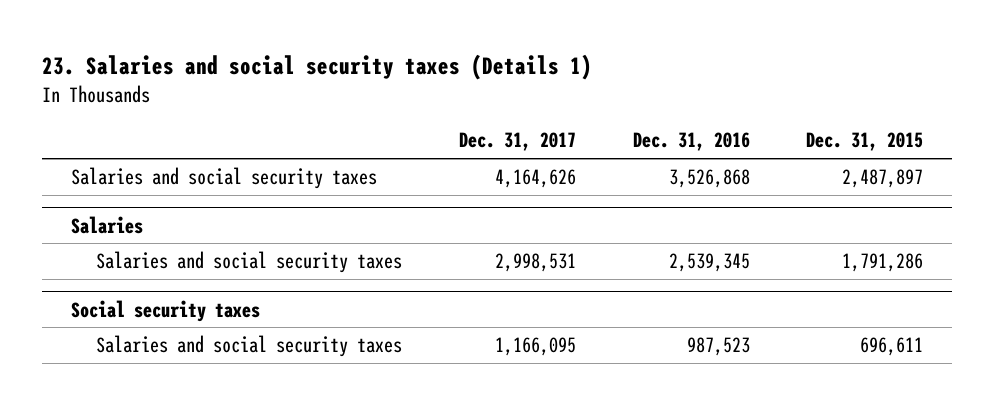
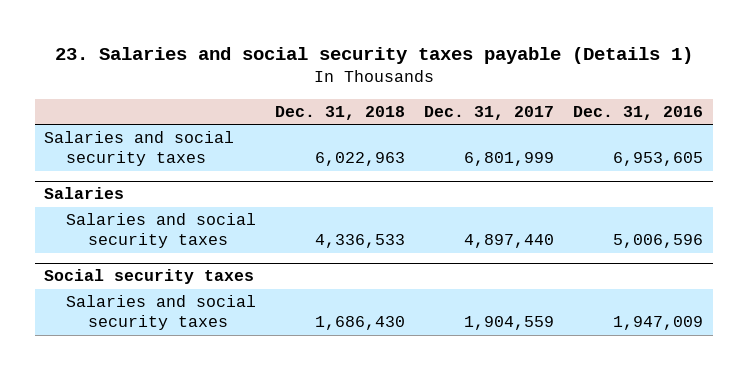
- 23. Salaries and social security taxes (Details 1)
+ 23. Salaries and social security taxes payable (Details 1)
- | Dec. 31, 2017 | Dec. 31, 2016 | Dec. 31, 2015
+ | Dec. 31, 2018 | Dec. 31, 2017 | Dec. 31, 2016
- Salaries and social security taxes | 4,164,626 | 3,526,868 | 2,487,897
+ Salaries and social security taxes | 6,022,963 | 6,801,999 | 6,953,605
@ Salaries
- Salaries and social security taxes | 2,998,531 | 2,539,345 | 1,791,286
+ Salaries and social security taxes | 4,336,533 | 4,897,440 | 5,006,596
@ Social security taxes
- Salaries and social security taxes | 1,166,095 | 987,523 | 696,611
+ Salaries and social security taxes | 1,686,430 | 1,904,559 | 1,947,009

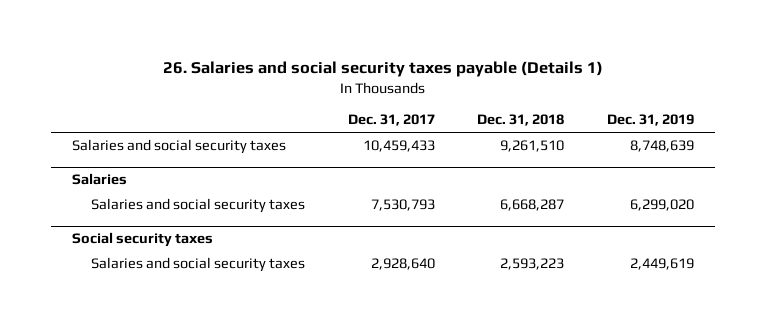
- 23. Salaries and social security taxes payable (Details 1)
+ 26. Salaries and social security taxes payable (Details 1)
- | Dec. 31, 2018 | Dec. 31, 2017 | Dec. 31, 2016
+ | Dec. 31, 2017 | Dec. 31, 2018 | Dec. 31, 2019
- Salaries and social security taxes | 6,022,963 | 6,801,999 | 6,953,605
+ Salaries and social security taxes | 10,459,433 | 9,261,510 | 8,748,639
@ Salaries
- Salaries and social security taxes | 4,336,533 | 4,897,440 | 5,006,596
+ Salaries and social security taxes | 7,530,793 | 6,668,287 | 6,299,020
@ Social security taxes
- Salaries and social security taxes | 1,686,430 | 1,904,559 | 1,947,009
+ Salaries and social security taxes | 2,928,640 | 2,593,223 | 2,449,619

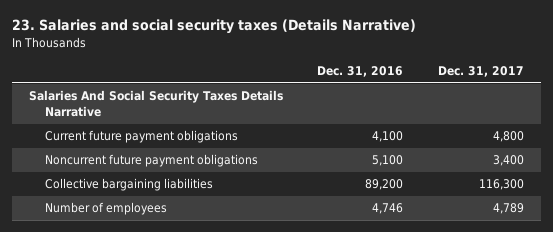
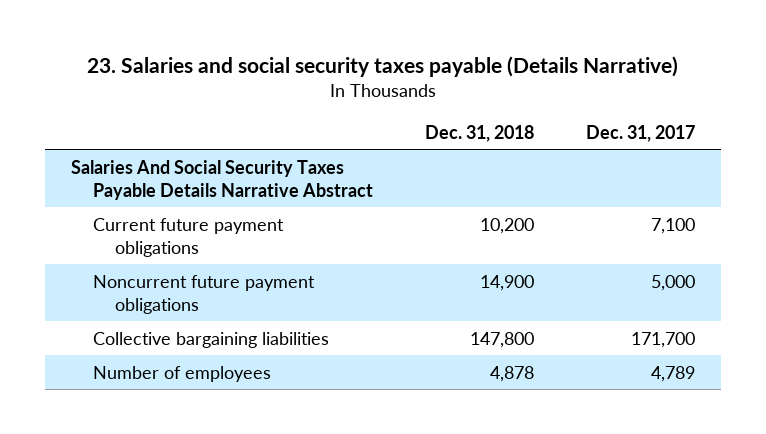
- 23. Salaries and social security taxes (Details Narrative)
+ 23. Salaries and social security taxes payable (Details Narrative)
- | Dec. 31, 2016 | Dec. 31, 2017
+ | Dec. 31, 2018 | Dec. 31, 2017
- Salaries And Social Security Taxes Details Narrative
- Current future payment obligations | 4,100 | 4,800
- Noncurrent future payment obligations | 5,100 | 3,400
- Collective bargaining liabilities | 89,200 | 116,300
+ Salaries And Social Security Taxes Payable Details Narrative Abstract
+ Current future payment obligations | 10,200 | 7,100
+ Noncurrent future payment obligations | 14,900 | 5,000
+ Collective bargaining liabilities | 147,800 | 171,700

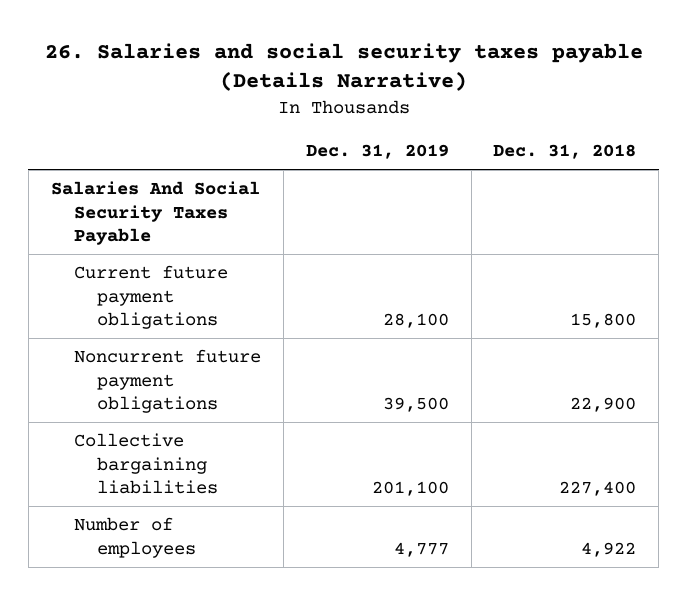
- 23. Salaries and social security taxes payable (Details Narrative)
+ 26. Salaries and social security taxes payable (Details Narrative)
- | Dec. 31, 2018 | Dec. 31, 2017
+ | Dec. 31, 2019 | Dec. 31, 2018
- Salaries And Social Security Taxes Payable Details Narrative Abstract
- Current future payment obligations | 10,200 | 7,100
- Noncurrent future payment obligations | 14,900 | 5,000
- Collective bargaining liabilities | 147,800 | 171,700
- Number of employees | 4,878 | 4,789
+ Salaries And Social Security Taxes Payable
+ Current future payment obligations | 28,100 | 15,800
+ Noncurrent future payment obligations | 39,500 | 22,900
+ Collective bargaining liabilities | 201,100 | 227,400
+ Number of employees | 4,777 | 4,922

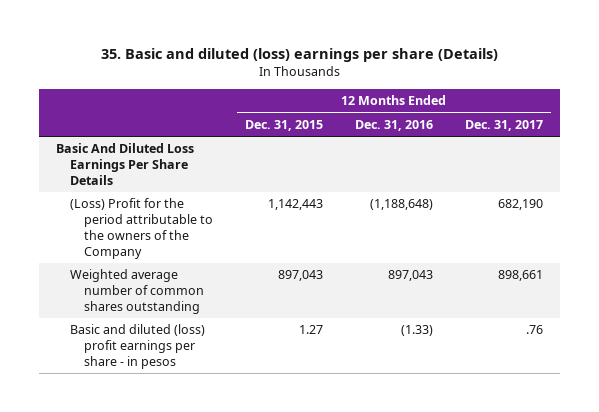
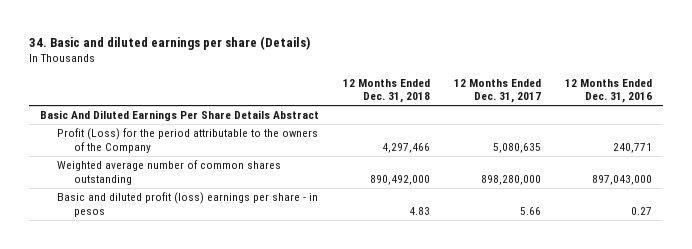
- 35. Basic and diluted (loss) earnings per share (Details)
+ 34. Basic and diluted earnings per share (Details)
- | 12 Months Ended Dec. 31, 2015 | 12 Months Ended Dec. 31, 2016 | 12 Months Ended Dec. 31, 2017
+ | 12 Months Ended Dec. 31, 2018 | 12 Months Ended Dec. 31, 2017 | 12 Months Ended Dec. 31, 2016
- Basic And Diluted Loss Earnings Per Share Details
- (Loss) Profit for the period attributable to the owners of the Company | 1,142,443 | (1,188,648) | 682,190
- Weighted average number of common shares outstanding | 897,043 | 897,043 | 898,661
- Basic and diluted (loss) profit earnings per share - in pesos | 1.27 | (1.33) | .76
+ Basic And Diluted Earnings Per Share Details Abstract
+ Profit (Loss) for the period attributable to the owners of the Company | 4,297,466 | 5,080,635 | 240,771
+ Weighted average number of common shares outstanding | 890,492,000 | 898,280,000 | 897,043,000
+ Basic and diluted profit (loss) earnings per share - in pesos | 4.83 | 5.66 | 0.27

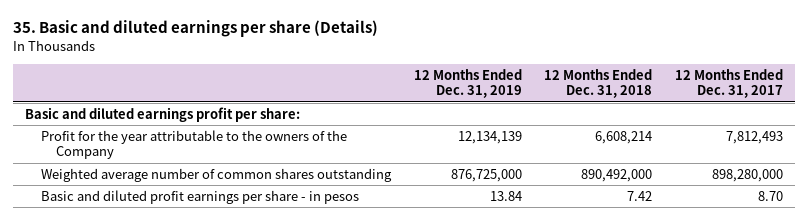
- 34. Basic and diluted earnings per share (Details)
+ 35. Basic and diluted earnings per share (Details)
- | 12 Months Ended Dec. 31, 2018 | 12 Months Ended Dec. 31, 2017 | 12 Months Ended Dec. 31, 2016
+ | 12 Months Ended Dec. 31, 2019 | 12 Months Ended Dec. 31, 2018 | 12 Months Ended Dec. 31, 2017
- Basic And Diluted Earnings Per Share Details Abstract
- Profit (Loss) for the period attributable to the owners of the Company | 4,297,466 | 5,080,635 | 240,771
+ Basic and diluted earnings profit per share:
+ Profit for the year attributable to the owners of the Company | 12,134,139 | 6,608,214 | 7,812,493
- Basic and diluted profit (loss) earnings per share - in pesos | 4.83 | 5.66 | 0.27
+ Basic and diluted profit earnings per share - in pesos | 13.84 | 7.42 | 8.70

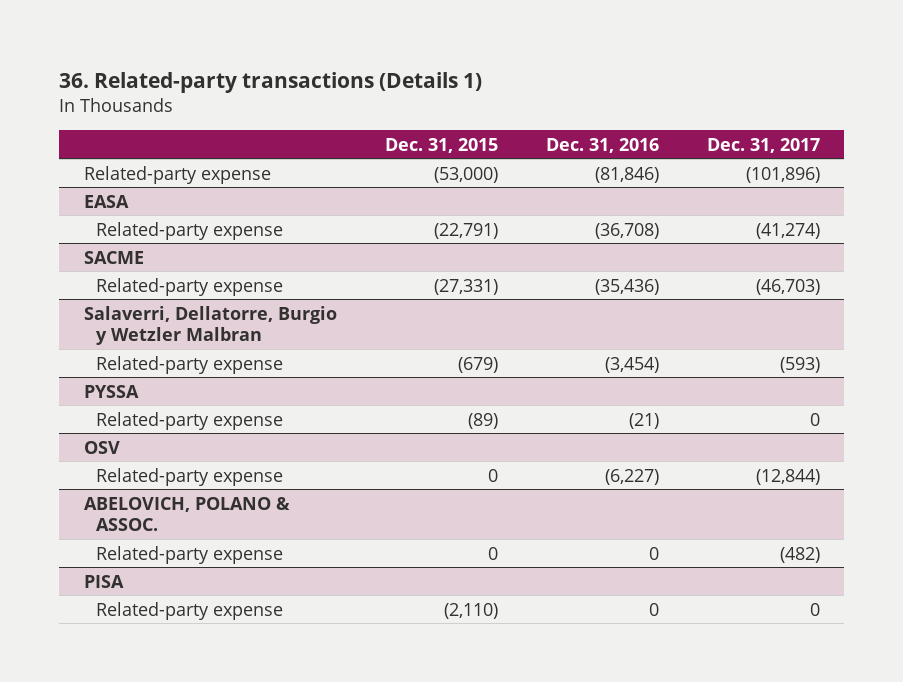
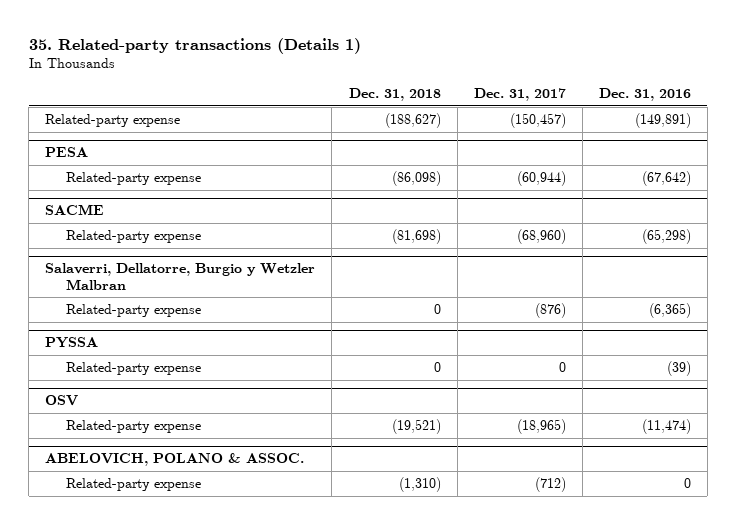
- 36. Related-party transactions (Details 1)
+ 35. Related-party transactions (Details 1)
- | Dec. 31, 2015 | Dec. 31, 2016 | Dec. 31, 2017
+ | Dec. 31, 2018 | Dec. 31, 2017 | Dec. 31, 2016
- Related-party expense | (53,000) | (81,846) | (101,896)
- EASA
- Related-party expense | (22,791) | (36,708) | (41,274)
+ Related-party expense | (188,627) | (150,457) | (149,891)
+ PESA
+ Related-party expense | (86,098) | (60,944) | (67,642)
@ SACME
- Related-party expense | (27,331) | (35,436) | (46,703)
+ Related-party expense | (81,698) | (68,960) | (65,298)
@ Salaverri, Dellatorre, Burgio y Wetzler Malbran
- Related-party expense | (679) | (3,454) | (593)
+ Related-party expense | 0 | (876) | (6,365)
@ PYSSA
- Related-party expense | (89) | (21) | 0
+ Related-party expense | 0 | 0 | (39)
@ OSV
- Related-party expense | 0 | (6,227) | (12,844)
+ Related-party expense | (19,521) | (18,965) | (11,474)
@ ABELOVICH, POLANO & ASSOC.
- Related-party expense | 0 | 0 | (482)
- PISA
- Related-party expense | (2,110) | 0 | 0
@ ABELOVICH, POLANO & ASSOC.
+ Related-party expense | (1,310) | (712) | 0

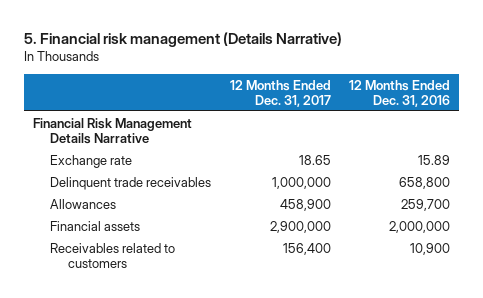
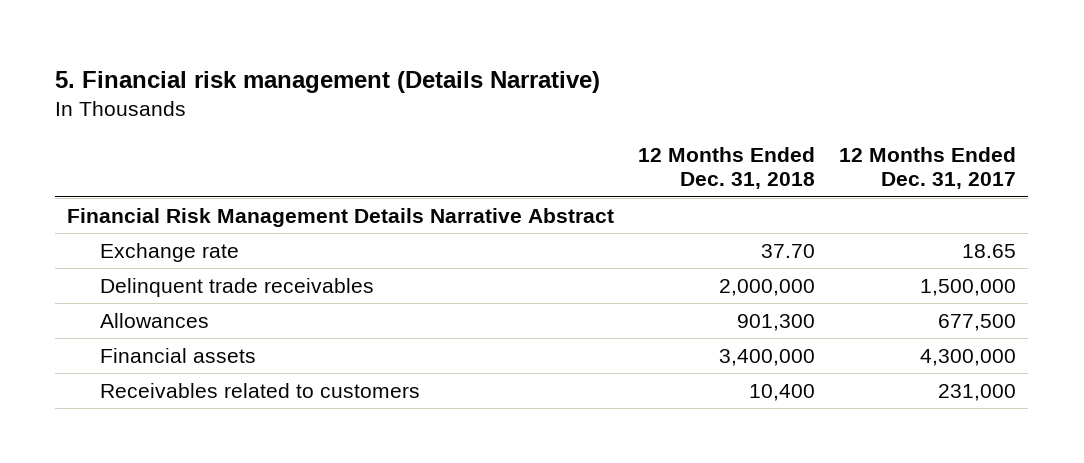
- | 12 Months Ended Dec. 31, 2017 | 12 Months Ended Dec. 31, 2016
+ | 12 Months Ended Dec. 31, 2018 | 12 Months Ended Dec. 31, 2017
- Financial Risk Management Details Narrative
+ Financial Risk Management Details Narrative Abstract
- Delinquent trade receivables | 1,000,000 | 658,800
- Allowances | 458,900 | 259,700
- Financial assets | 2,900,000 | 2,000,000
- Receivables related to customers | 156,400 | 10,900
+ Delinquent trade receivables | 2,000,000 | 1,500,000
+ Allowances | 901,300 | 677,500
+ Financial assets | 3,400,000 | 4,300,000
+ Receivables related to customers | 10,400 | 231,000

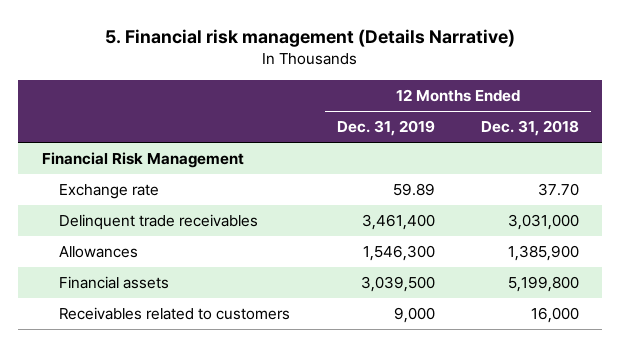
- | 12 Months Ended Dec. 31, 2018 | 12 Months Ended Dec. 31, 2017
+ | 12 Months Ended Dec. 31, 2019 | 12 Months Ended Dec. 31, 2018
- Financial Risk Management Details Narrative Abstract
+ Financial Risk Management
- Delinquent trade receivables | 2,000,000 | 1,500,000
- Allowances | 901,300 | 677,500
- Financial assets | 3,400,000 | 4,300,000
- Receivables related to customers | 10,400 | 231,000
+ Delinquent trade receivables | 3,461,400 | 3,031,000
+ Allowances | 1,546,300 | 1,385,900
+ Financial assets | 3,039,500 | 5,199,800
+ Receivables related to customers | 9,000 | 16,000

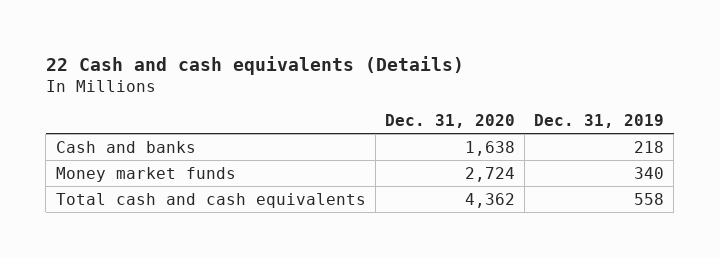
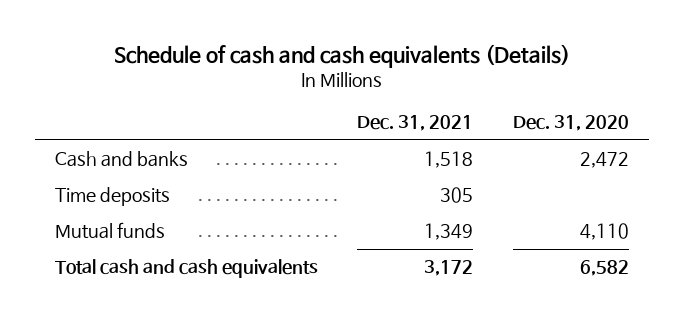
- 22 Cash and cash equivalents (Details)
+ Schedule of cash and cash equivalents (Details)
- | Dec. 31, 2020 | Dec. 31, 2019
+ | Dec. 31, 2021 | Dec. 31, 2020
- Cash and banks | 1,638 | 218
- Money market funds | 2,724 | 340
- Total cash and cash equivalents | 4,362 | 558
+ Cash and banks | 1,518 | 2,472
+ Time deposits | 305 |
+ Mutual funds | 1,349 | 4,110
+ Total cash and cash equivalents | 3,172 | 6,582

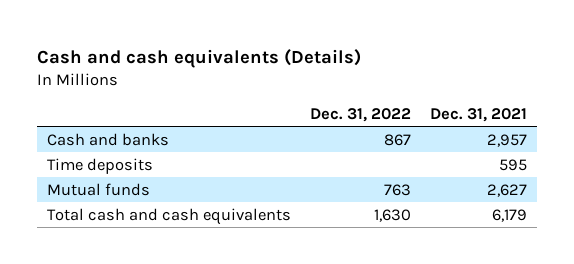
- Schedule of cash and cash equivalents (Details)
+ Cash and cash equivalents (Details)
- | Dec. 31, 2021 | Dec. 31, 2020
+ | Dec. 31, 2022 | Dec. 31, 2021
- Cash and banks | 1,518 | 2,472
- Time deposits | 305 |
- Mutual funds | 1,349 | 4,110
- Total cash and cash equivalents | 3,172 | 6,582
+ Cash and banks | 867 | 2,957
+ Time deposits | | 595
+ Mutual funds | 763 | 2,627
+ Total cash and cash equivalents | 1,630 | 6,179

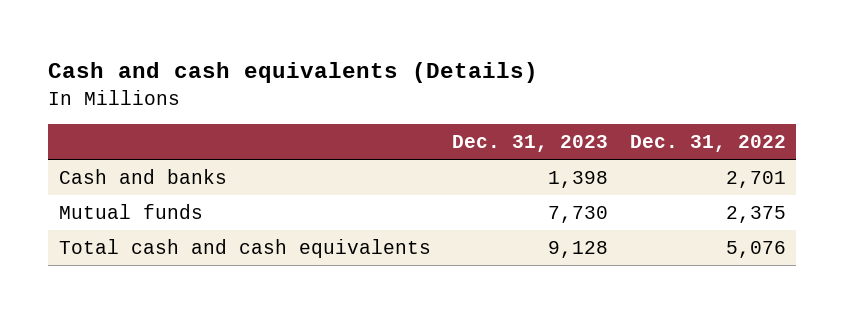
- | Dec. 31, 2022 | Dec. 31, 2021
+ | Dec. 31, 2023 | Dec. 31, 2022
- Cash and banks | 867 | 2,957
- Time deposits | | 595
- Mutual funds | 763 | 2,627
- Total cash and cash equivalents | 1,630 | 6,179
+ Cash and banks | 1,398 | 2,701
+ Mutual funds | 7,730 | 2,375
+ Total cash and cash equivalents | 9,128 | 5,076

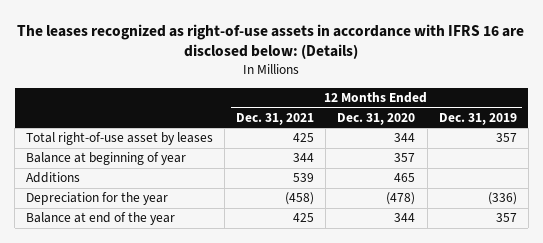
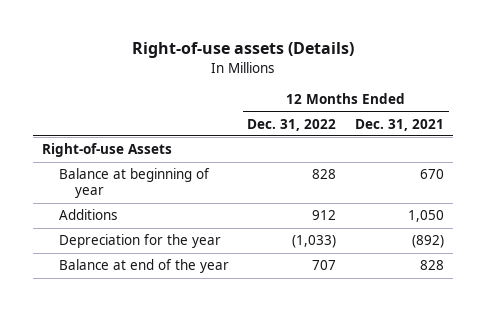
- The leases recognized as right-of-use assets in accordance with IFRS 16 are disclosed below: (Details)
+ Right-of-use assets (Details)
- | 12 Months Ended Dec. 31, 2021 | 12 Months Ended Dec. 31, 2020 | 12 Months Ended Dec. 31, 2019
+ | 12 Months Ended Dec. 31, 2022 | 12 Months Ended Dec. 31, 2021
- Total right-of-use asset by leases | 425 | 344 | 357
- Balance at beginning of year | 344 | 357 |
- Additions | 539 | 465 |
- Depreciation for the year | (458) | (478) | (336)
- Balance at end of the year | 425 | 344 | 357
+ Right-of-use Assets
+ Balance at beginning of year | 828 | 670
+ Additions | 912 | 1,050
+ Depreciation for the year | (1,033) | (892)
+ Balance at end of the year | 707 | 828

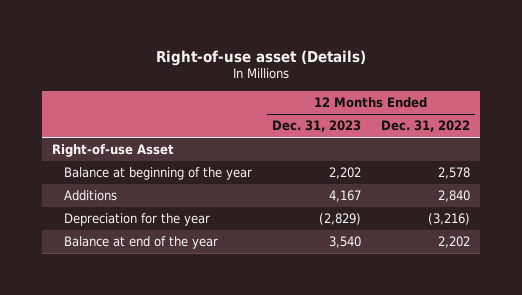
- Right-of-use assets (Details)
+ Right-of-use asset (Details)
- | 12 Months Ended Dec. 31, 2022 | 12 Months Ended Dec. 31, 2021
+ | 12 Months Ended Dec. 31, 2023 | 12 Months Ended Dec. 31, 2022
- Right-of-use Assets
- Balance at beginning of year | 828 | 670
- Additions | 912 | 1,050
- Depreciation for the year | (1,033) | (892)
- Balance at end of the year | 707 | 828
+ Right-of-use Asset
+ Balance at beginning of the year | 2,202 | 2,578
+ Additions | 4,167 | 2,840
+ Depreciation for the year | (2,829) | (3,216)
+ Balance at end of the year | 3,540 | 2,202

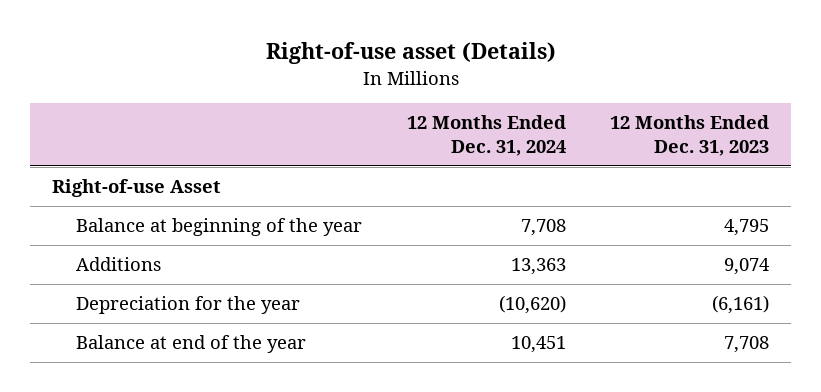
- | 12 Months Ended Dec. 31, 2023 | 12 Months Ended Dec. 31, 2022
+ | 12 Months Ended Dec. 31, 2024 | 12 Months Ended Dec. 31, 2023
- Balance at beginning of the year | 2,202 | 2,578
- Additions | 4,167 | 2,840
- Depreciation for the year | (2,829) | (3,216)
- Balance at end of the year | 3,540 | 2,202
+ Balance at beginning of the year | 7,708 | 4,795
+ Additions | 13,363 | 9,074
+ Depreciation for the year | (10,620) | (6,161)
+ Balance at end of the year | 10,451 | 7,708

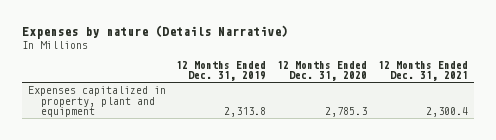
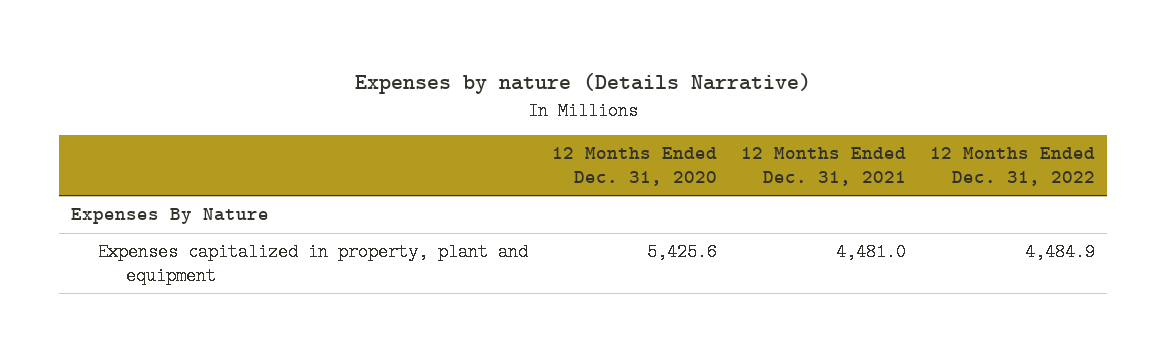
- | 12 Months Ended Dec. 31, 2019 | 12 Months Ended Dec. 31, 2020 | 12 Months Ended Dec. 31, 2021
+ | 12 Months Ended Dec. 31, 2020 | 12 Months Ended Dec. 31, 2021 | 12 Months Ended Dec. 31, 2022
- Expenses capitalized in property, plant and equipment | 2,313.8 | 2,785.3 | 2,300.4
+ Expenses By Nature
+ Expenses capitalized in property, plant and equipment | 5,425.6 | 4,481.0 | 4,484.9

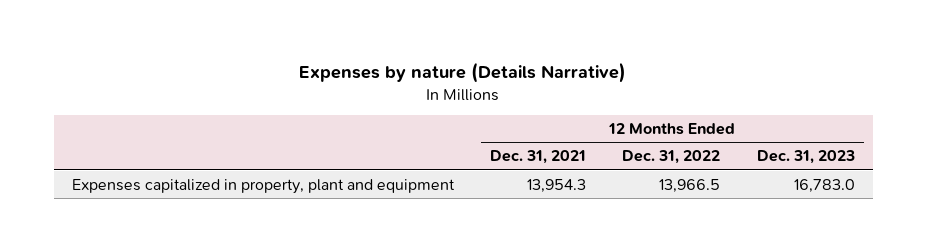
- | 12 Months Ended Dec. 31, 2020 | 12 Months Ended Dec. 31, 2021 | 12 Months Ended Dec. 31, 2022
+ | 12 Months Ended Dec. 31, 2021 | 12 Months Ended Dec. 31, 2022 | 12 Months Ended Dec. 31, 2023
- Expenses By Nature
- Expenses capitalized in property, plant and equipment | 5,425.6 | 4,481.0 | 4,484.9
+ Expenses capitalized in property, plant and equipment | 13,954.3 | 13,966.5 | 16,783.0

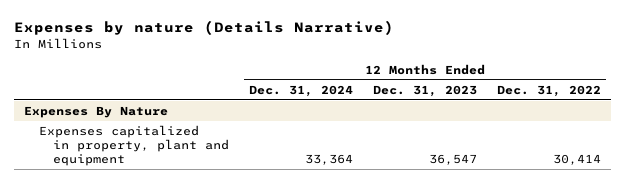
- | 12 Months Ended Dec. 31, 2021 | 12 Months Ended Dec. 31, 2022 | 12 Months Ended Dec. 31, 2023
+ | 12 Months Ended Dec. 31, 2024 | 12 Months Ended Dec. 31, 2023 | 12 Months Ended Dec. 31, 2022
- Expenses capitalized in property, plant and equipment | 13,954.3 | 13,966.5 | 16,783.0
+ Expenses By Nature
+ Expenses capitalized in property, plant and equipment | 33,364 | 36,547 | 30,414

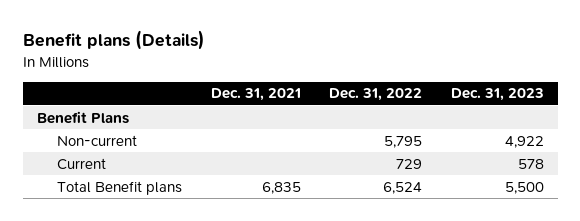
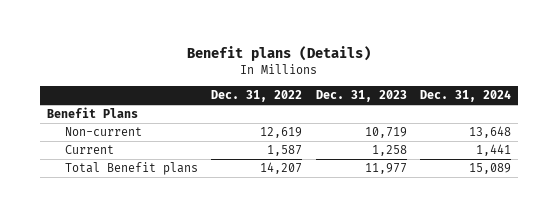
- | Dec. 31, 2021 | Dec. 31, 2022 | Dec. 31, 2023
+ | Dec. 31, 2022 | Dec. 31, 2023 | Dec. 31, 2024
- Non-current | | 5,795 | 4,922
- Current | | 729 | 578
- Total Benefit plans | 6,835 | 6,524 | 5,500
+ Non-current | 12,619 | 10,719 | 13,648
+ Current | 1,587 | 1,258 | 1,441
+ Total Benefit plans | 14,207 | 11,977 | 15,089

